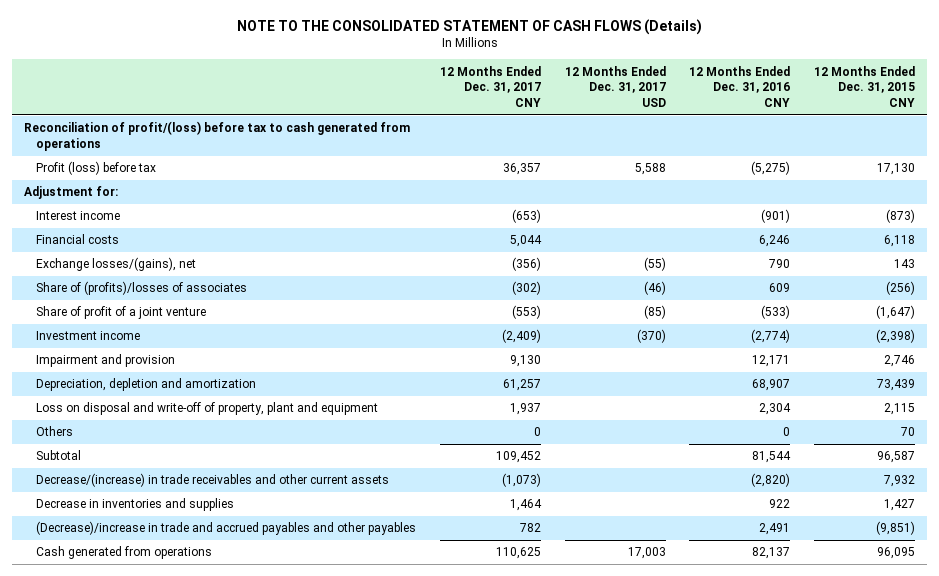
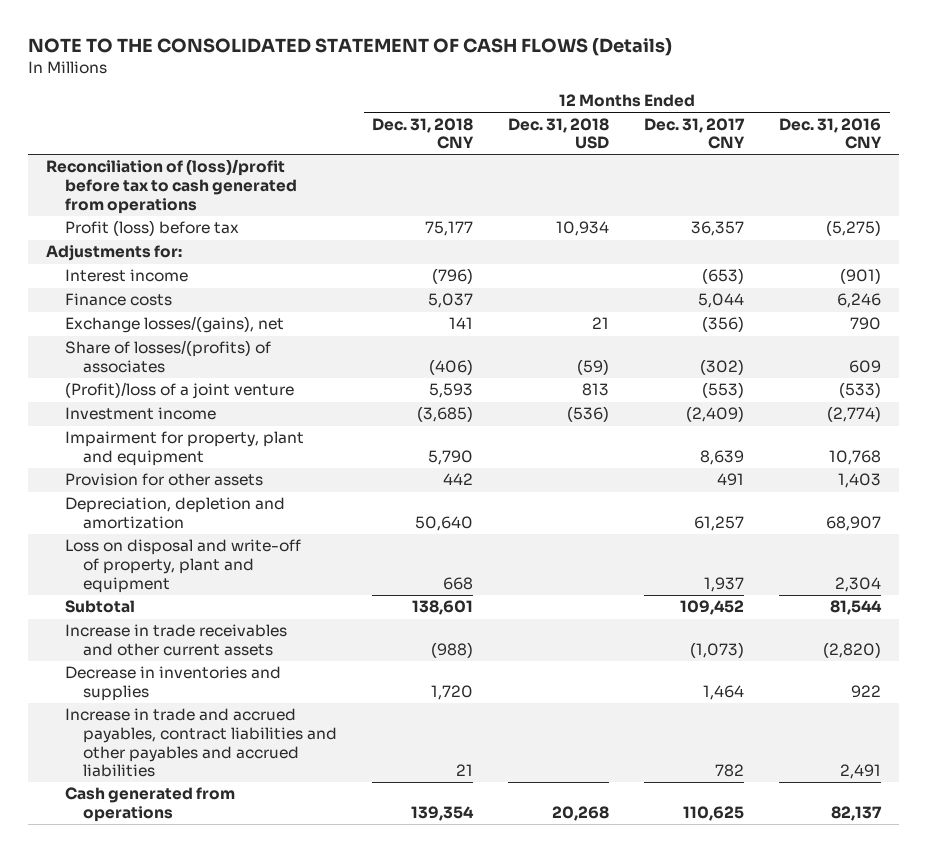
- | 12 Months Ended Dec. 31, 2017 CNY | 12 Months Ended Dec. 31, 2017 USD | 12 Months Ended Dec. 31, 2016 CNY | 12 Months Ended Dec. 31, 2015 CNY
+ | 12 Months Ended Dec. 31, 2018 CNY | 12 Months Ended Dec. 31, 2018 USD | 12 Months Ended Dec. 31, 2017 CNY | 12 Months Ended Dec. 31, 2016 CNY
- Reconciliation of profit/(loss) before tax to cash generated from operations
+ Reconciliation of (loss)/profit before tax to cash generated from operations
- Adjustment for:
+ Adjustments for:
- Financial costs | 5,044 | | 6,246 | 6,118
+ Finance costs | 5,037 | | 5,044 | 6,246
- Share of (profits)/losses of associates | (302) | (46) | 609 | (256)
- Share of profit of a joint venture | (553) | (85) | (533) | (1,647)
+ Share of losses/(profits) of associates | (406) | (59) | (302) | 609
+ (Profit)/loss of a joint venture | 5,593 | 813 | (553) | (533)
- Impairment and provision | 9,130 | | 12,171 | 2,746
+ Impairment for property, plant and equipment | 5,790 | | 8,639 | 10,768
+ Provision for other assets | 442 | | 491 | 1,403
- Others | 0 | | 0 | 70
- Decrease/(increase) in trade receivables and other current assets | (1,073) | | (2,820) | 7,932
+ Increase in trade receivables and other current assets | (988) | | (1,073) | (2,820)
- (Decrease)/increase in trade and accrued payables and other payables | 782 | | 2,491 | (9,851)
+ Increase in trade and accrued payables, contract liabilities and other payables and accrued liabilities | 21 | | 782 | 2,491

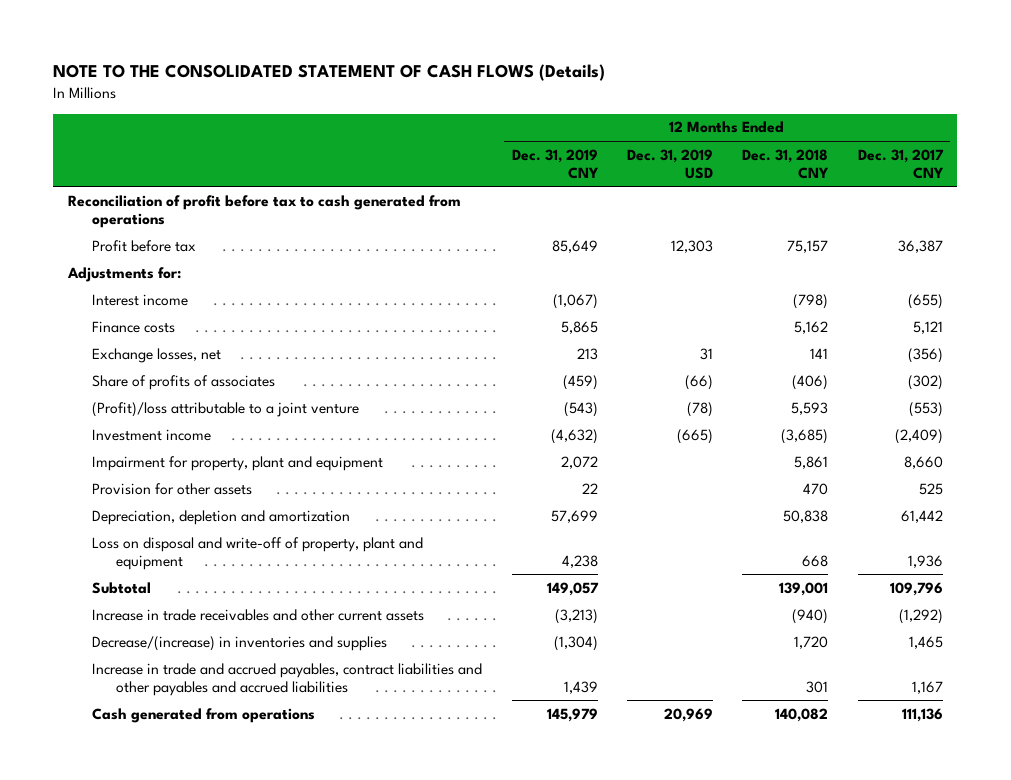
- | 12 Months Ended Dec. 31, 2018 CNY | 12 Months Ended Dec. 31, 2018 USD | 12 Months Ended Dec. 31, 2017 CNY | 12 Months Ended Dec. 31, 2016 CNY
+ | 12 Months Ended Dec. 31, 2019 CNY | 12 Months Ended Dec. 31, 2019 USD | 12 Months Ended Dec. 31, 2018 CNY | 12 Months Ended Dec. 31, 2017 CNY
- Reconciliation of (loss)/profit before tax to cash generated from operations
- Profit (loss) before tax | 75,177 | 10,934 | 36,357 | (5,275)
+ Reconciliation of profit before tax to cash generated from operations
+ Profit before tax | 85,649 | 12,303 | 75,157 | 36,387
- Interest income | (796) | | (653) | (901)
- Finance costs | 5,037 | | 5,044 | 6,246
- Exchange losses/(gains), net | 141 | 21 | (356) | 790
- Share of losses/(profits) of associates | (406) | (59) | (302) | 609
- (Profit)/loss of a joint venture | 5,593 | 813 | (553) | (533)
+ Interest income | (1,067) | | (798) | (655)
+ Finance costs | 5,865 | | 5,162 | 5,121
+ Exchange losses, net | 213 | 31 | 141 | (356)
+ Share of profits of associates | (459) | (66) | (406) | (302)
+ (Profit)/loss attributable to a joint venture | (543) | (78) | 5,593 | (553)
- Impairment for property, plant and equipment | 5,790 | | 8,639 | 10,768
- Provision for other assets | 442 | | 491 | 1,403
- Depreciation, depletion and amortization | 50,640 | | 61,257 | 68,907
- Loss on disposal and write-off of property, plant and equipment | 668 | | 1,937 | 2,304
- Subtotal | 138,601 | | 109,452 | 81,544
- Increase in trade receivables and other current assets | (988) | | (1,073) | (2,820)
- Decrease in inventories and supplies | 1,720 | | 1,464 | 922
- Increase in trade and accrued payables, contract liabilities and other payables and accrued liabilities | 21 | | 782 | 2,491
- Cash generated from operations | 139,354 | 20,268 | 110,625 | 82,137
+ Impairment for property, plant and equipment | 2,072 | | 5,861 | 8,660
+ Provision for other assets | 22 | | 470 | 525
+ Depreciation, depletion and amortization | 57,699 | | 50,838 | 61,442
+ Loss on disposal and write-off of property, plant and equipment | 4,238 | | 668 | 1,936
+ Subtotal | 149,057 | | 139,001 | 109,796
+ Increase in trade receivables and other current assets | (3,213) | | (940) | (1,292)
+ Decrease/(increase) in inventories and supplies | (1,304) | | 1,720 | 1,465
+ Increase in trade and accrued payables, contract liabilities and other payables and accrued liabilities | 1,439 | | 301 | 1,167
+ Cash generated from operations | 145,979 | 20,969 | 140,082 | 111,136

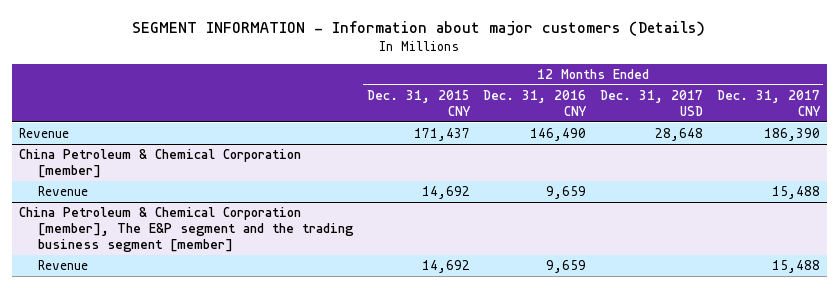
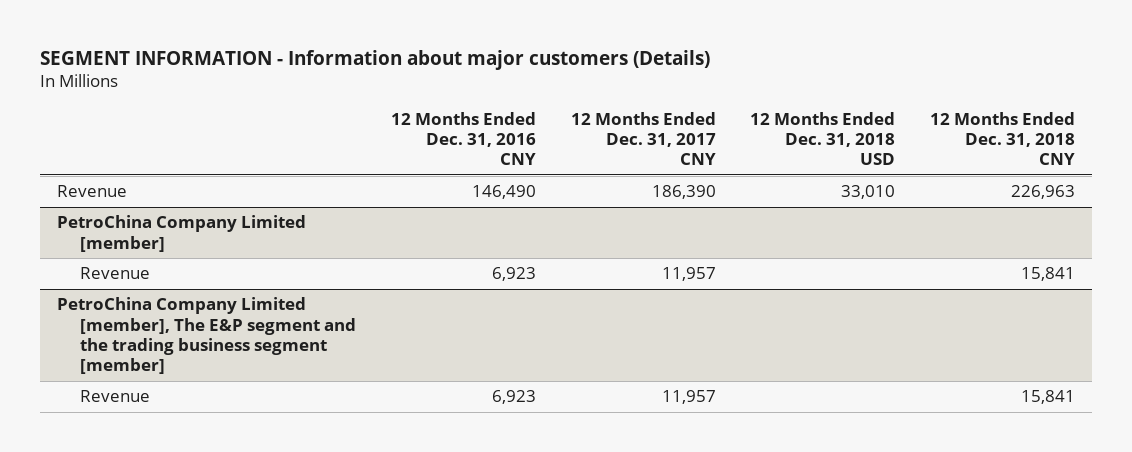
- | 12 Months Ended Dec. 31, 2015 CNY | 12 Months Ended Dec. 31, 2016 CNY | 12 Months Ended Dec. 31, 2017 USD | 12 Months Ended Dec. 31, 2017 CNY
+ | 12 Months Ended Dec. 31, 2016 CNY | 12 Months Ended Dec. 31, 2017 CNY | 12 Months Ended Dec. 31, 2018 USD | 12 Months Ended Dec. 31, 2018 CNY
- China Petroleum & Chemical Corporation [member]
- Revenue | 14,692 | 9,659 | | 15,488
- China Petroleum & Chemical Corporation [member], The E&P segment and the trading business segment [member]
- Revenue | 14,692 | 9,659 | | 15,488
+ PetroChina Company Limited [member]
+ Revenue | 6,923 | 11,957 | | 15,841
+ PetroChina Company Limited [member], The E&P segment and the trading business segment [member]
+ Revenue | 6,923 | 11,957 | | 15,841

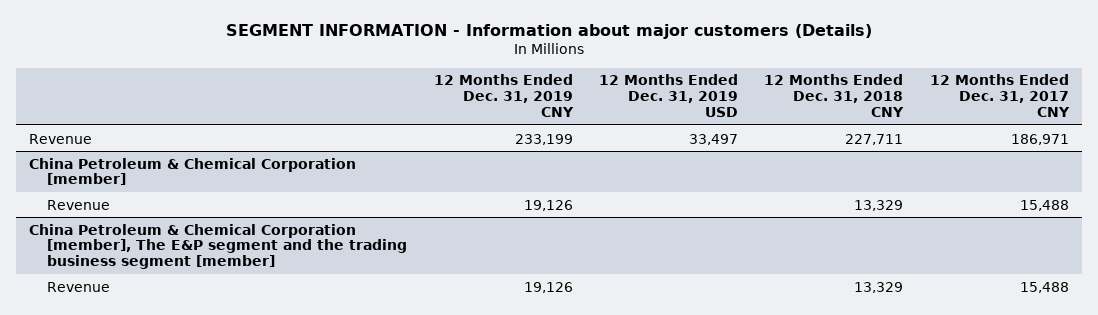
- | 12 Months Ended Dec. 31, 2016 CNY | 12 Months Ended Dec. 31, 2017 CNY | 12 Months Ended Dec. 31, 2018 USD | 12 Months Ended Dec. 31, 2018 CNY
+ | 12 Months Ended Dec. 31, 2019 CNY | 12 Months Ended Dec. 31, 2019 USD | 12 Months Ended Dec. 31, 2018 CNY | 12 Months Ended Dec. 31, 2017 CNY
- Revenue | 146,490 | 186,390 | 33,010 | 226,963
- PetroChina Company Limited [member]
- Revenue | 6,923 | 11,957 | | 15,841
- PetroChina Company Limited [member], The E&P segment and the trading business segment [member]
- Revenue | 6,923 | 11,957 | | 15,841
+ Revenue | 233,199 | 33,497 | 227,711 | 186,971
+ China Petroleum & Chemical Corporation [member]
+ Revenue | 19,126 | | 13,329 | 15,488
+ China Petroleum & Chemical Corporation [member], The E&P segment and the trading business segment [member]
+ Revenue | 19,126 | | 13,329 | 15,488

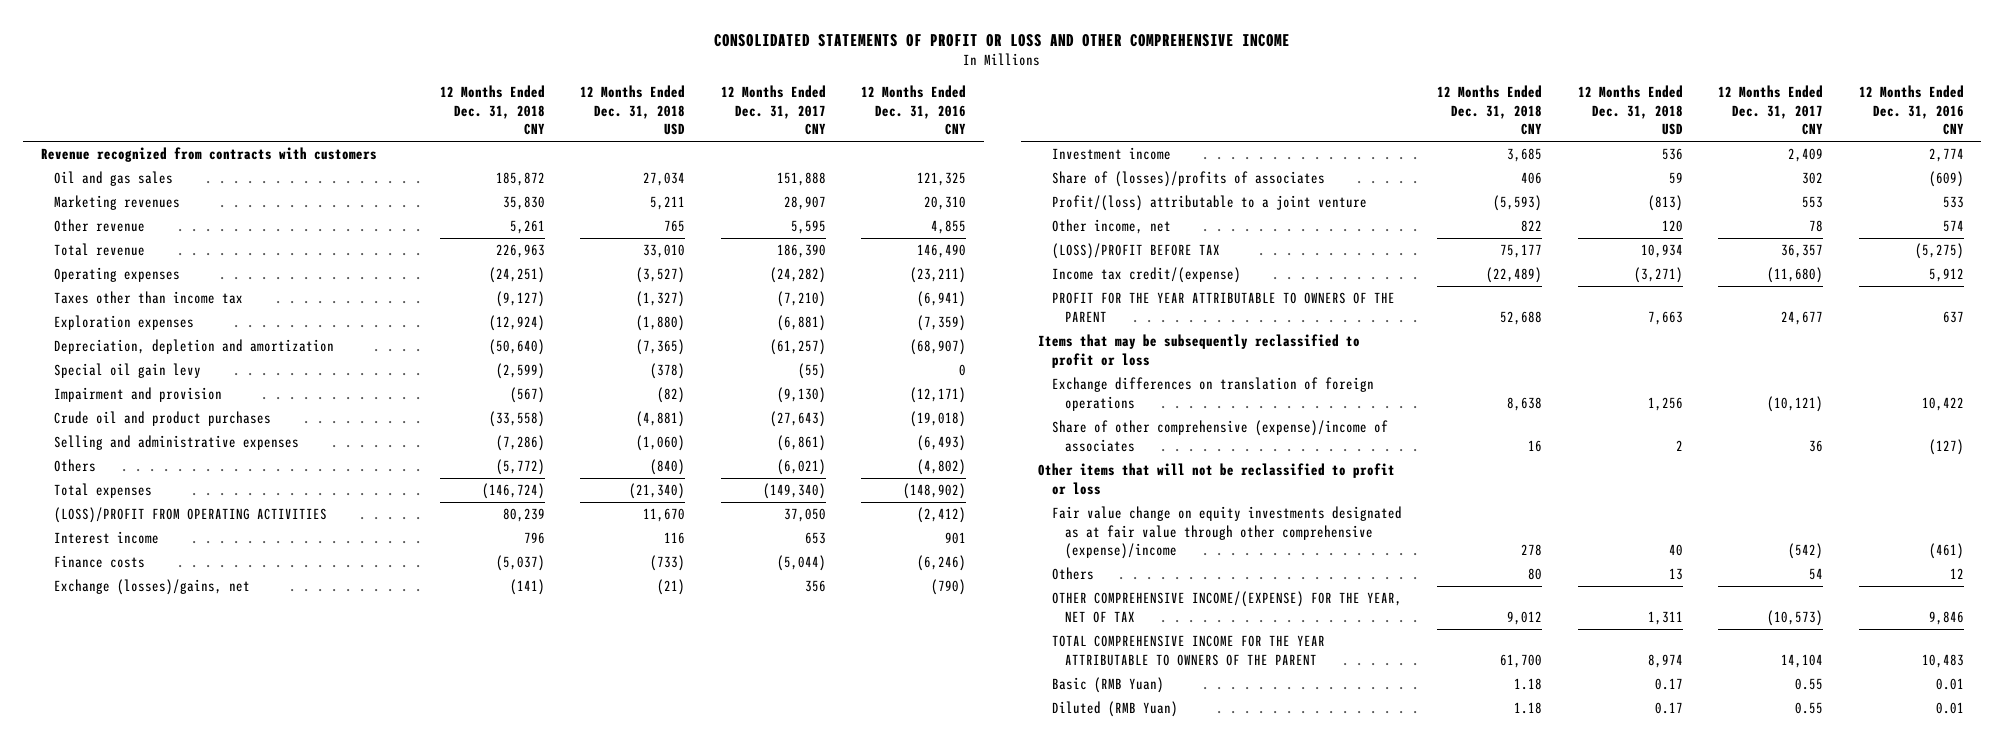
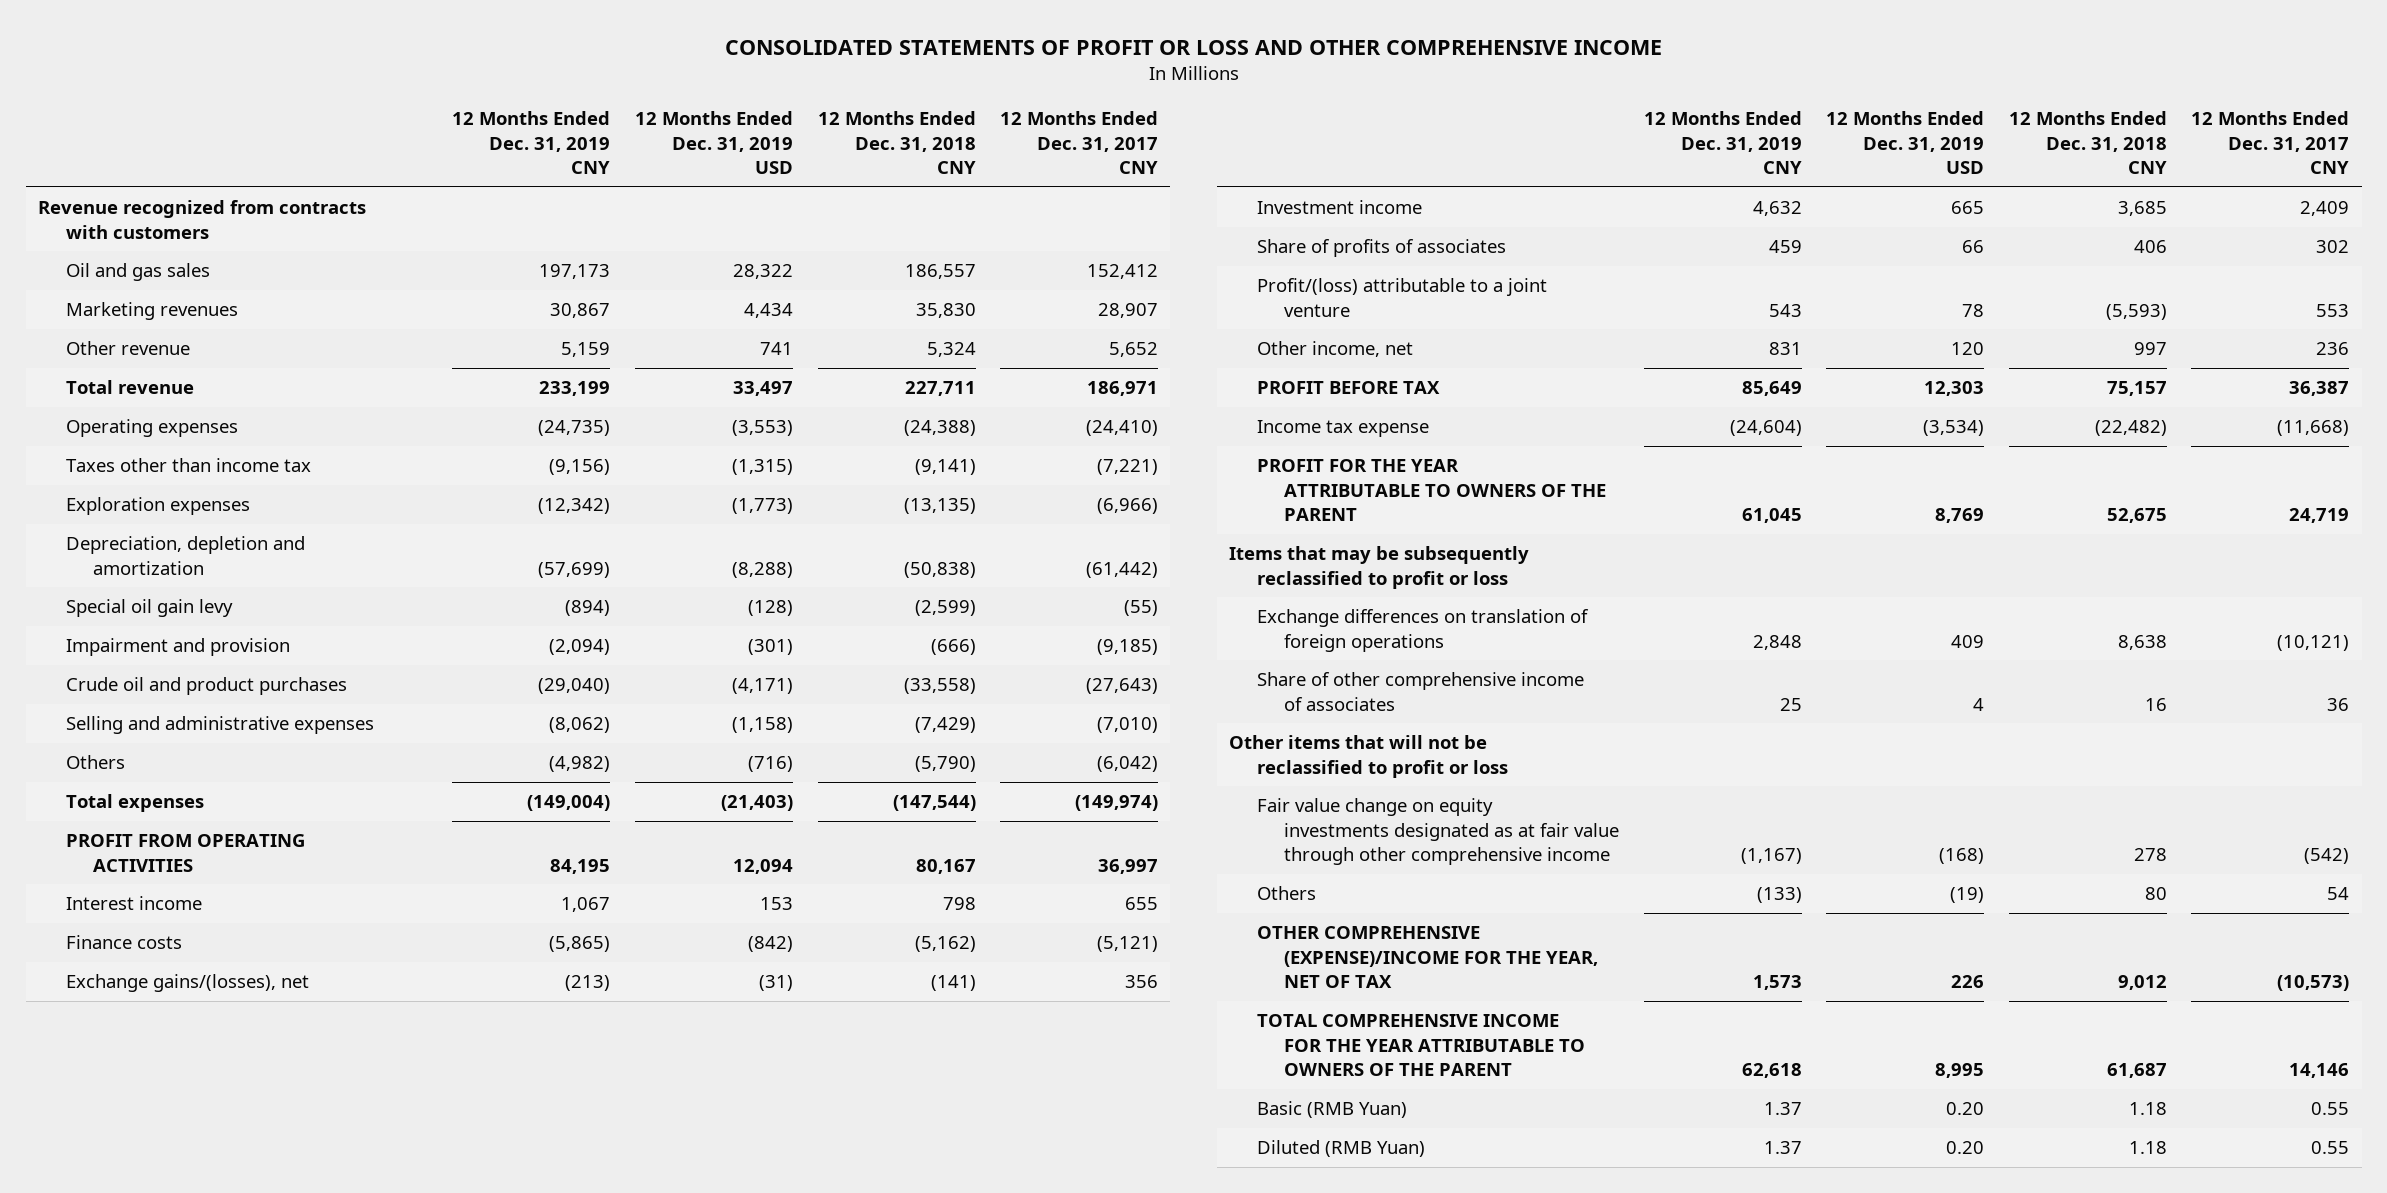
- | 12 Months Ended Dec. 31, 2018 CNY | 12 Months Ended Dec. 31, 2018 USD | 12 Months Ended Dec. 31, 2017 CNY | 12 Months Ended Dec. 31, 2016 CNY
+ | 12 Months Ended Dec. 31, 2019 CNY | 12 Months Ended Dec. 31, 2019 USD | 12 Months Ended Dec. 31, 2018 CNY | 12 Months Ended Dec. 31, 2017 CNY
- Oil and gas sales | 185,872 | 27,034 | 151,888 | 121,325
+ Oil and gas sales | 197,173 | 28,322 | 186,557 | 152,412
- Other revenue | 5,261 | 765 | 5,595 | 4,855
- Total revenue | 226,963 | 33,010 | 186,390 | 146,490
- Operating expenses | (24,251) | (3,527) | (24,282) | (23,211)
- Taxes other than income tax | (9,127) | (1,327) | (7,210) | (6,941)
- Exploration expenses | (12,924) | (1,880) | (6,881) | (7,359)
- Depreciation, depletion and amortization | (50,640) | (7,365) | (61,257) | (68,907)
+ Other revenue | 5,159 | 741 | 5,324 | 5,652
+ Total revenue | 233,199 | 33,497 | 227,711 | 186,971
+ Operating expenses | (24,735) | (3,553) | (24,388) | (24,410)
+ Taxes other than income tax | (9,156) | (1,315) | (9,141) | (7,221)
+ Exploration expenses | (12,342) | (1,773) | (13,135) | (6,966)
+ Depreciation, depletion and amortization | (57,699) | (8,288) | (50,838) | (61,442)
- Impairment and provision | (567) | (82) | (9,130) | (12,171)
+ Impairment and provision | (2,094) | (301) | (666) | (9,185)
- Selling and administrative expenses | (7,286) | (1,060) | (6,861) | (6,493)
- Others | (5,772) | (840) | (6,021) | (4,802)
- Total expenses | (146,724) | (21,340) | (149,340) | (148,902)
- (LOSS)/PROFIT FROM OPERATING ACTIVITIES | 80,239 | 11,670 | 37,050 | (2,412)
- Interest income | 796 | 116 | 653 | 901
- Finance costs | (5,037) | (733) | (5,044) | (6,246)
- Exchange (losses)/gains, net | (141) | (21) | 356 | (790)
+ Selling and administrative expenses | (8,062) | (1,158) | (7,429) | (7,010)
+ Others | (4,982) | (716) | (5,790) | (6,042)
+ Total expenses | (149,004) | (21,403) | (147,544) | (149,974)
+ PROFIT FROM OPERATING ACTIVITIES | 84,195 | 12,094 | 80,167 | 36,997
+ Interest income | 1,067 | 153 | 798 | 655
+ Finance costs | (5,865) | (842) | (5,162) | (5,121)
+ Exchange gains/(losses), net | (213) | (31) | (141) | 356
- Share of (losses)/profits of associates | 406 | 59 | 302 | (609)
+ Share of profits of associates | 459 | 66 | 406 | 302
- Other income, net | 822 | 120 | 78 | 574
- (LOSS)/PROFIT BEFORE TAX | 75,177 | 10,934 | 36,357 | (5,275)
- Income tax credit/(expense) | (22,489) | (3,271) | (11,680) | 5,912
- PROFIT FOR THE YEAR ATTRIBUTABLE TO OWNERS OF THE PARENT | 52,688 | 7,663 | 24,677 | 637
+ Other income, net | 831 | 120 | 997 | 236
+ PROFIT BEFORE TAX | 85,649 | 12,303 | 75,157 | 36,387
+ Income tax expense | (24,604) | (3,534) | (22,482) | (11,668)
+ PROFIT FOR THE YEAR ATTRIBUTABLE TO OWNERS OF THE PARENT | 61,045 | 8,769 | 52,675 | 24,719
- Share of other comprehensive (expense)/income of associates | 16 | 2 | 36 | (127)
+ Share of other comprehensive income of associates | 25 | 4 | 16 | 36
- Fair value change on equity investments designated as at fair value through other comprehensive (expense)/income | 278 | 40 | (542) | (461)
+ Fair value change on equity investments designated as at fair value through other comprehensive income | (1,167) | (168) | 278 | (542)
- OTHER COMPREHENSIVE INCOME/(EXPENSE) FOR THE YEAR, NET OF TAX | 9,012 | 1,311 | (10,573) | 9,846
- TOTAL COMPREHENSIVE INCOME FOR THE YEAR ATTRIBUTABLE TO OWNERS OF THE PARENT | 61,700 | 8,974 | 14,104 | 10,483
+ OTHER COMPREHENSIVE (EXPENSE)/INCOME FOR THE YEAR, NET OF TAX | 1,573 | 226 | 9,012 | (10,573)
+ TOTAL COMPREHENSIVE INCOME FOR THE YEAR ATTRIBUTABLE TO OWNERS OF THE PARENT | 62,618 | 8,995 | 61,687 | 14,146

